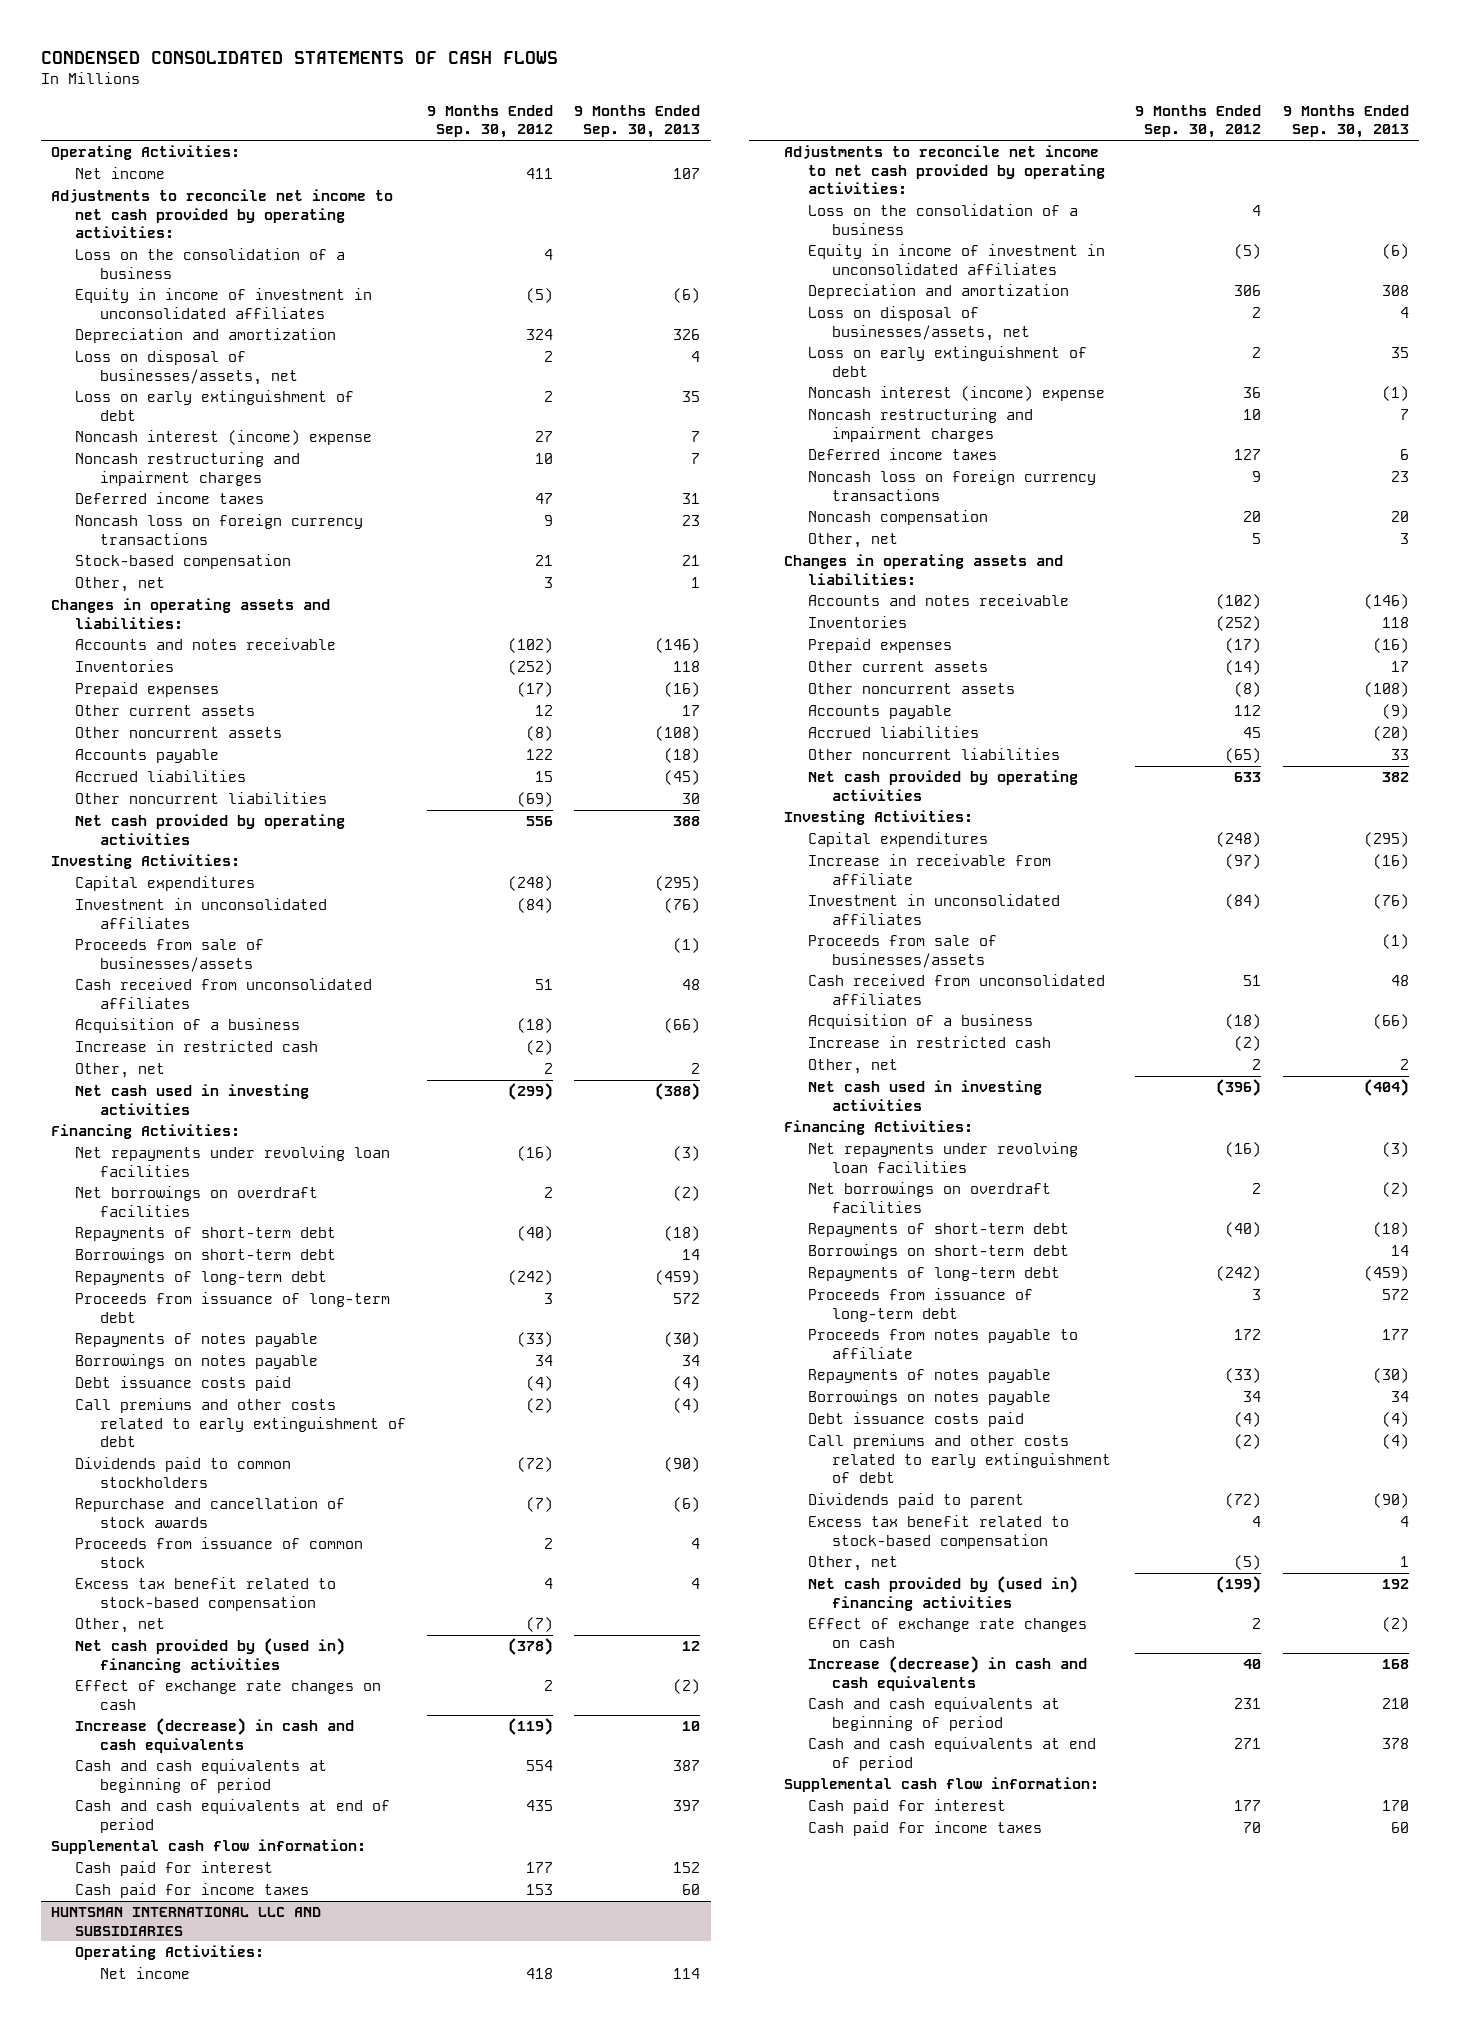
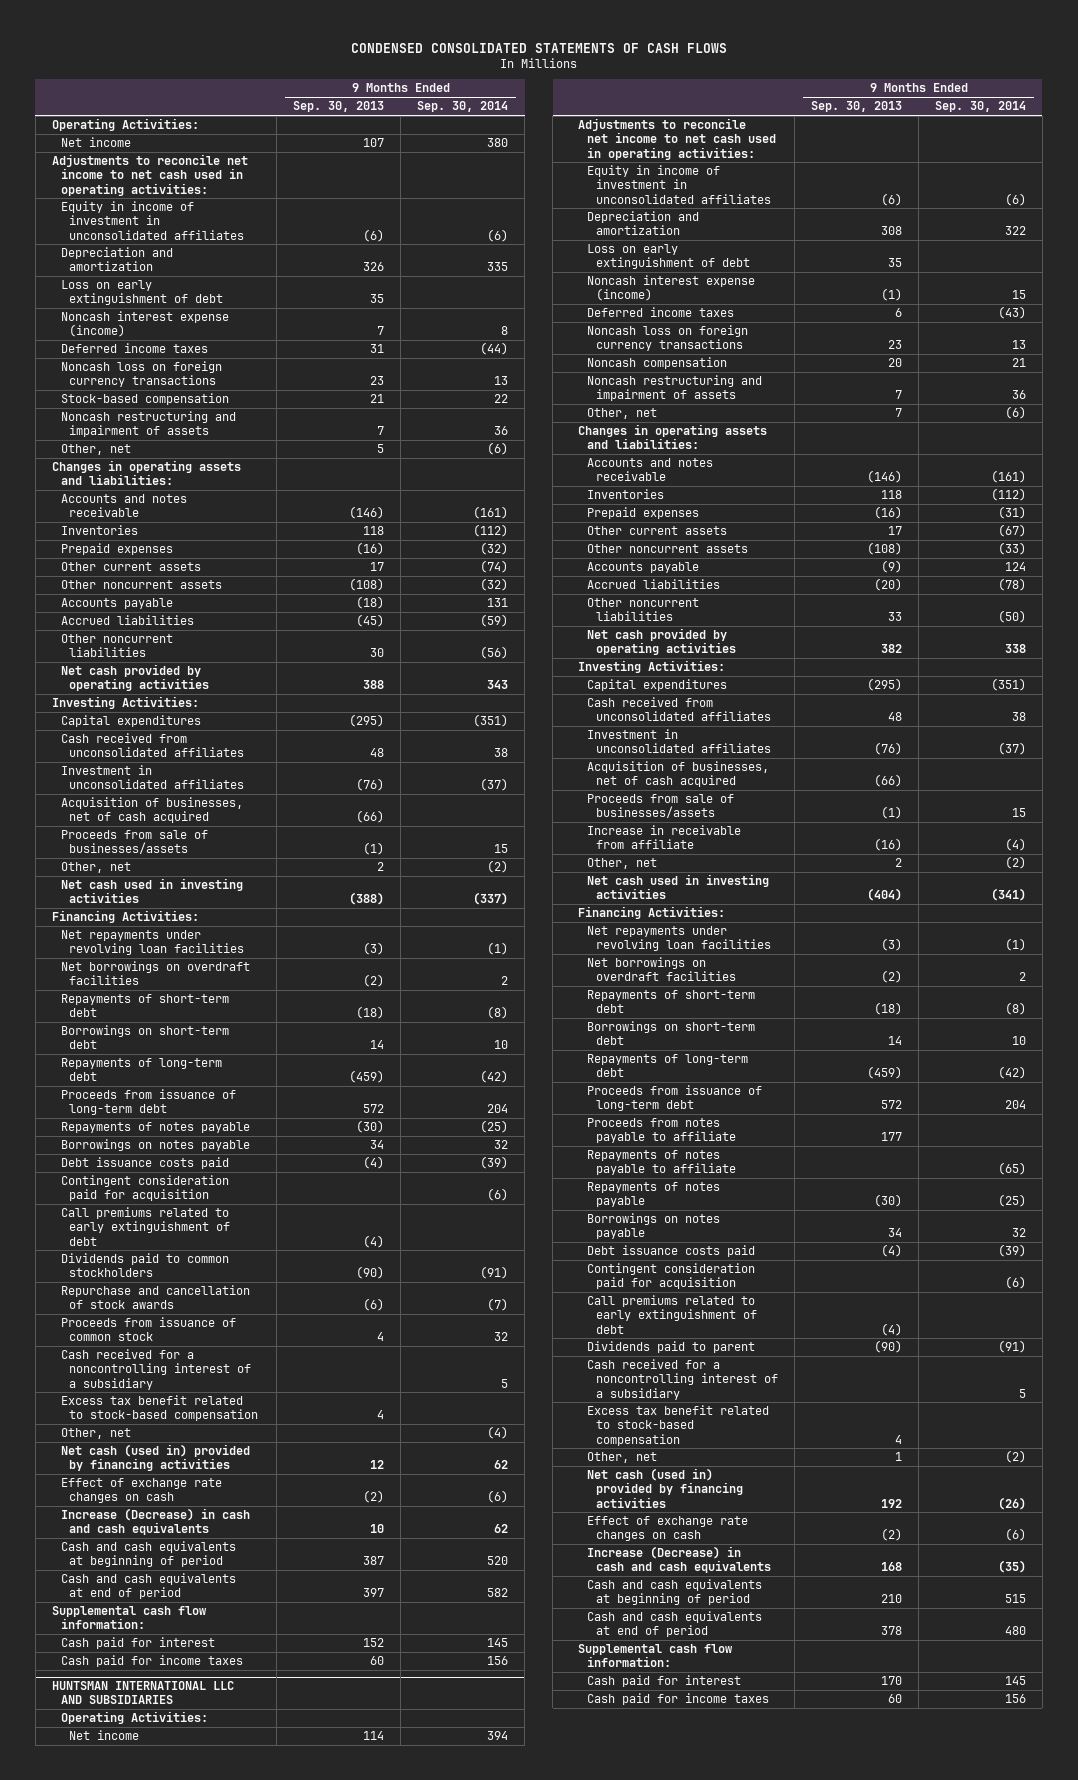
- | 9 Months Ended Sep. 30, 2012 | 9 Months Ended Sep. 30, 2013
+ | 9 Months Ended Sep. 30, 2013 | 9 Months Ended Sep. 30, 2014
- Adjustments to reconcile net income to net cash provided by operating activities:
- Loss on the consolidation of a business | 4 |
+ Adjustments to reconcile net income to net cash used in operating activities:
- Loss on disposal of businesses/assets, net | 2 | 4
- Noncash interest (income) expense | 27 | 7
- Noncash restructuring and impairment charges | 10 | 7
+ Noncash interest expense (income) | 7 | 8
- Other, net | 3 | 1
+ Noncash restructuring and impairment of assets | 7 | 36
+ Other, net | 5 | (6)
moved up: Cash received from unconsolidated affiliates | 48 | 38
+ Acquisition of businesses, net of cash acquired | (66) |
- Acquisition of a business | (18) | (66)
- Increase in restricted cash | (2) |
- Call premiums and other costs related to early extinguishment of debt | (2) | (4)
+ Contingent consideration paid for acquisition | | (6)
+ Call premiums related to early extinguishment of debt | (4) |
+ Cash received for a noncontrolling interest of a subsidiary | | 5
- Net cash provided by (used in) financing activities | (378) | 12
+ Net cash (used in) provided by financing activities | 12 | 62
- Increase (decrease) in cash and cash equivalents | (119) | 10
+ Increase (Decrease) in cash and cash equivalents | 10 | 62
@ HUNTSMAN INTERNATIONAL LLC AND SUBSIDIARIES
- Adjustments to reconcile net income to net cash provided by operating activities:
- Loss on the consolidation of a business | 4 |
+ Adjustments to reconcile net income to net cash used in operating activities:
- Loss on disposal of businesses/assets, net | 2 | 4
- Noncash interest (income) expense | 36 | (1)
- Noncash restructuring and impairment charges | 10 | 7
+ Noncash interest expense (income) | (1) | 15
- Other, net | 5 | 3
+ Noncash restructuring and impairment of assets | 7 | 36
+ Other, net | 7 | (6)
moved up: Cash received from unconsolidated affiliates | 48 | 38
+ Acquisition of businesses, net of cash acquired | (66) |
- Acquisition of a business | (18) | (66)
- Increase in restricted cash | (2) |
moved down: Increase in receivable from affiliate | (16) | (4)
+ Repayments of notes payable to affiliate | | (65)
- Call premiums and other costs related to early extinguishment of debt | (2) | (4)
+ Contingent consideration paid for acquisition | | (6)
+ Call premiums related to early extinguishment of debt | (4) |
+ Cash received for a noncontrolling interest of a subsidiary | | 5
- Net cash provided by (used in) financing activities | (199) | 192
+ Net cash (used in) provided by financing activities | 192 | (26)
- Increase (decrease) in cash and cash equivalents | 40 | 168
+ Increase (Decrease) in cash and cash equivalents | 168 | (35)

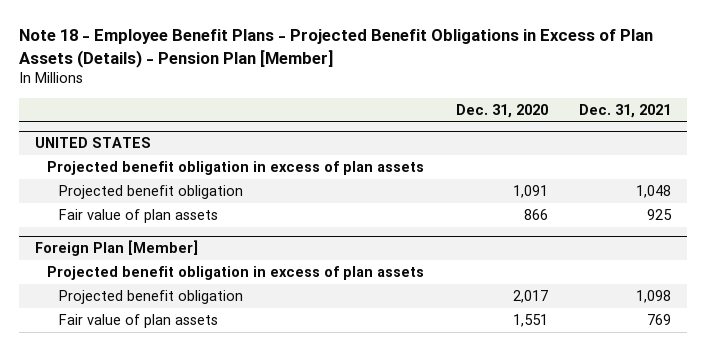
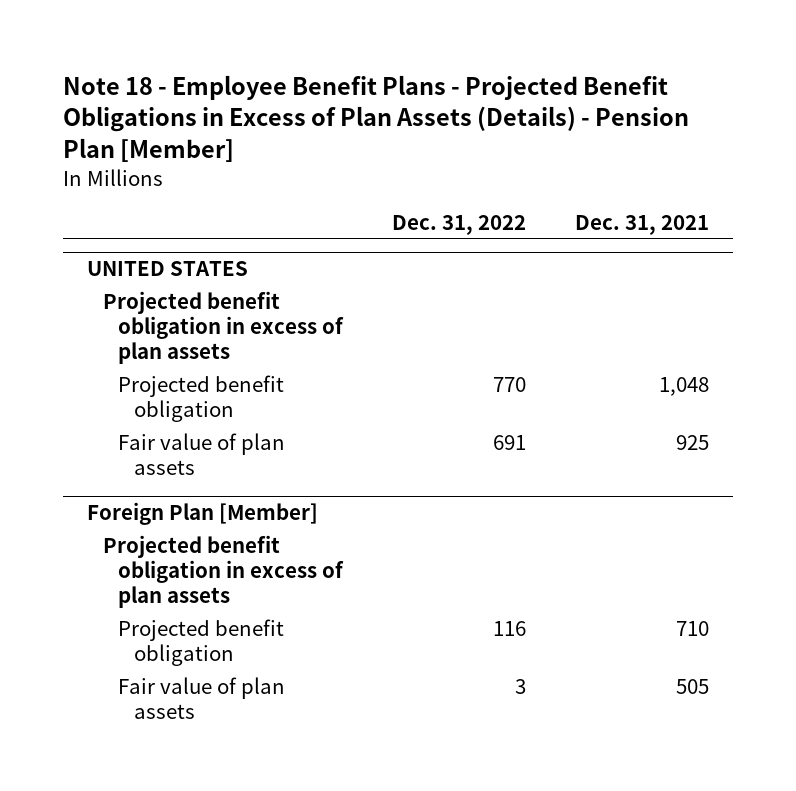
- | Dec. 31, 2020 | Dec. 31, 2021
+ | Dec. 31, 2022 | Dec. 31, 2021
@ Foreign Plan [Member]
- Projected benefit obligation | 2,017 | 1,098
- Fair value of plan assets | 1,551 | 769
+ Projected benefit obligation | 116 | 710
+ Fair value of plan assets | 3 | 505

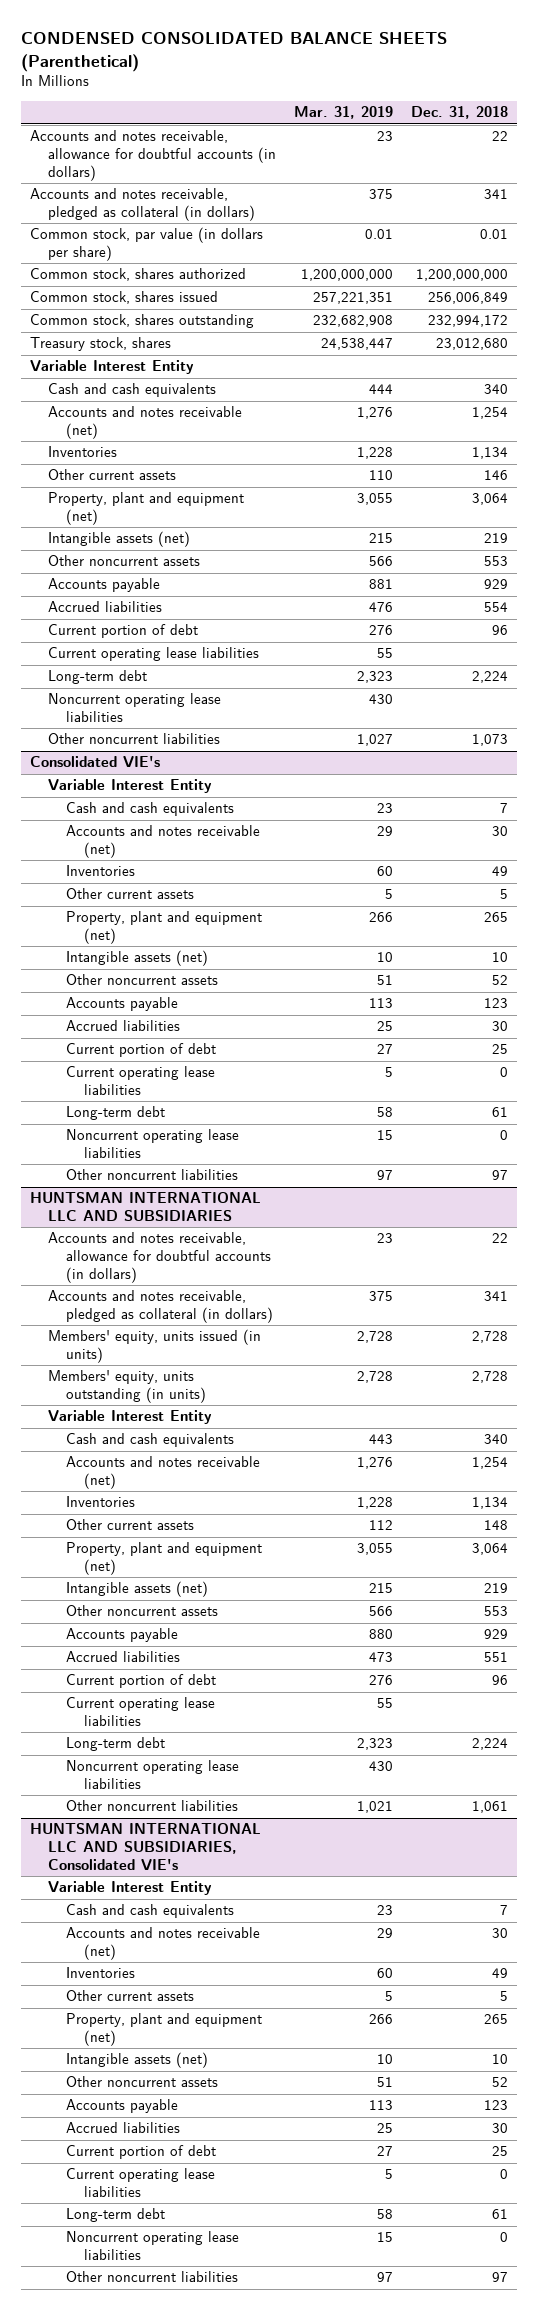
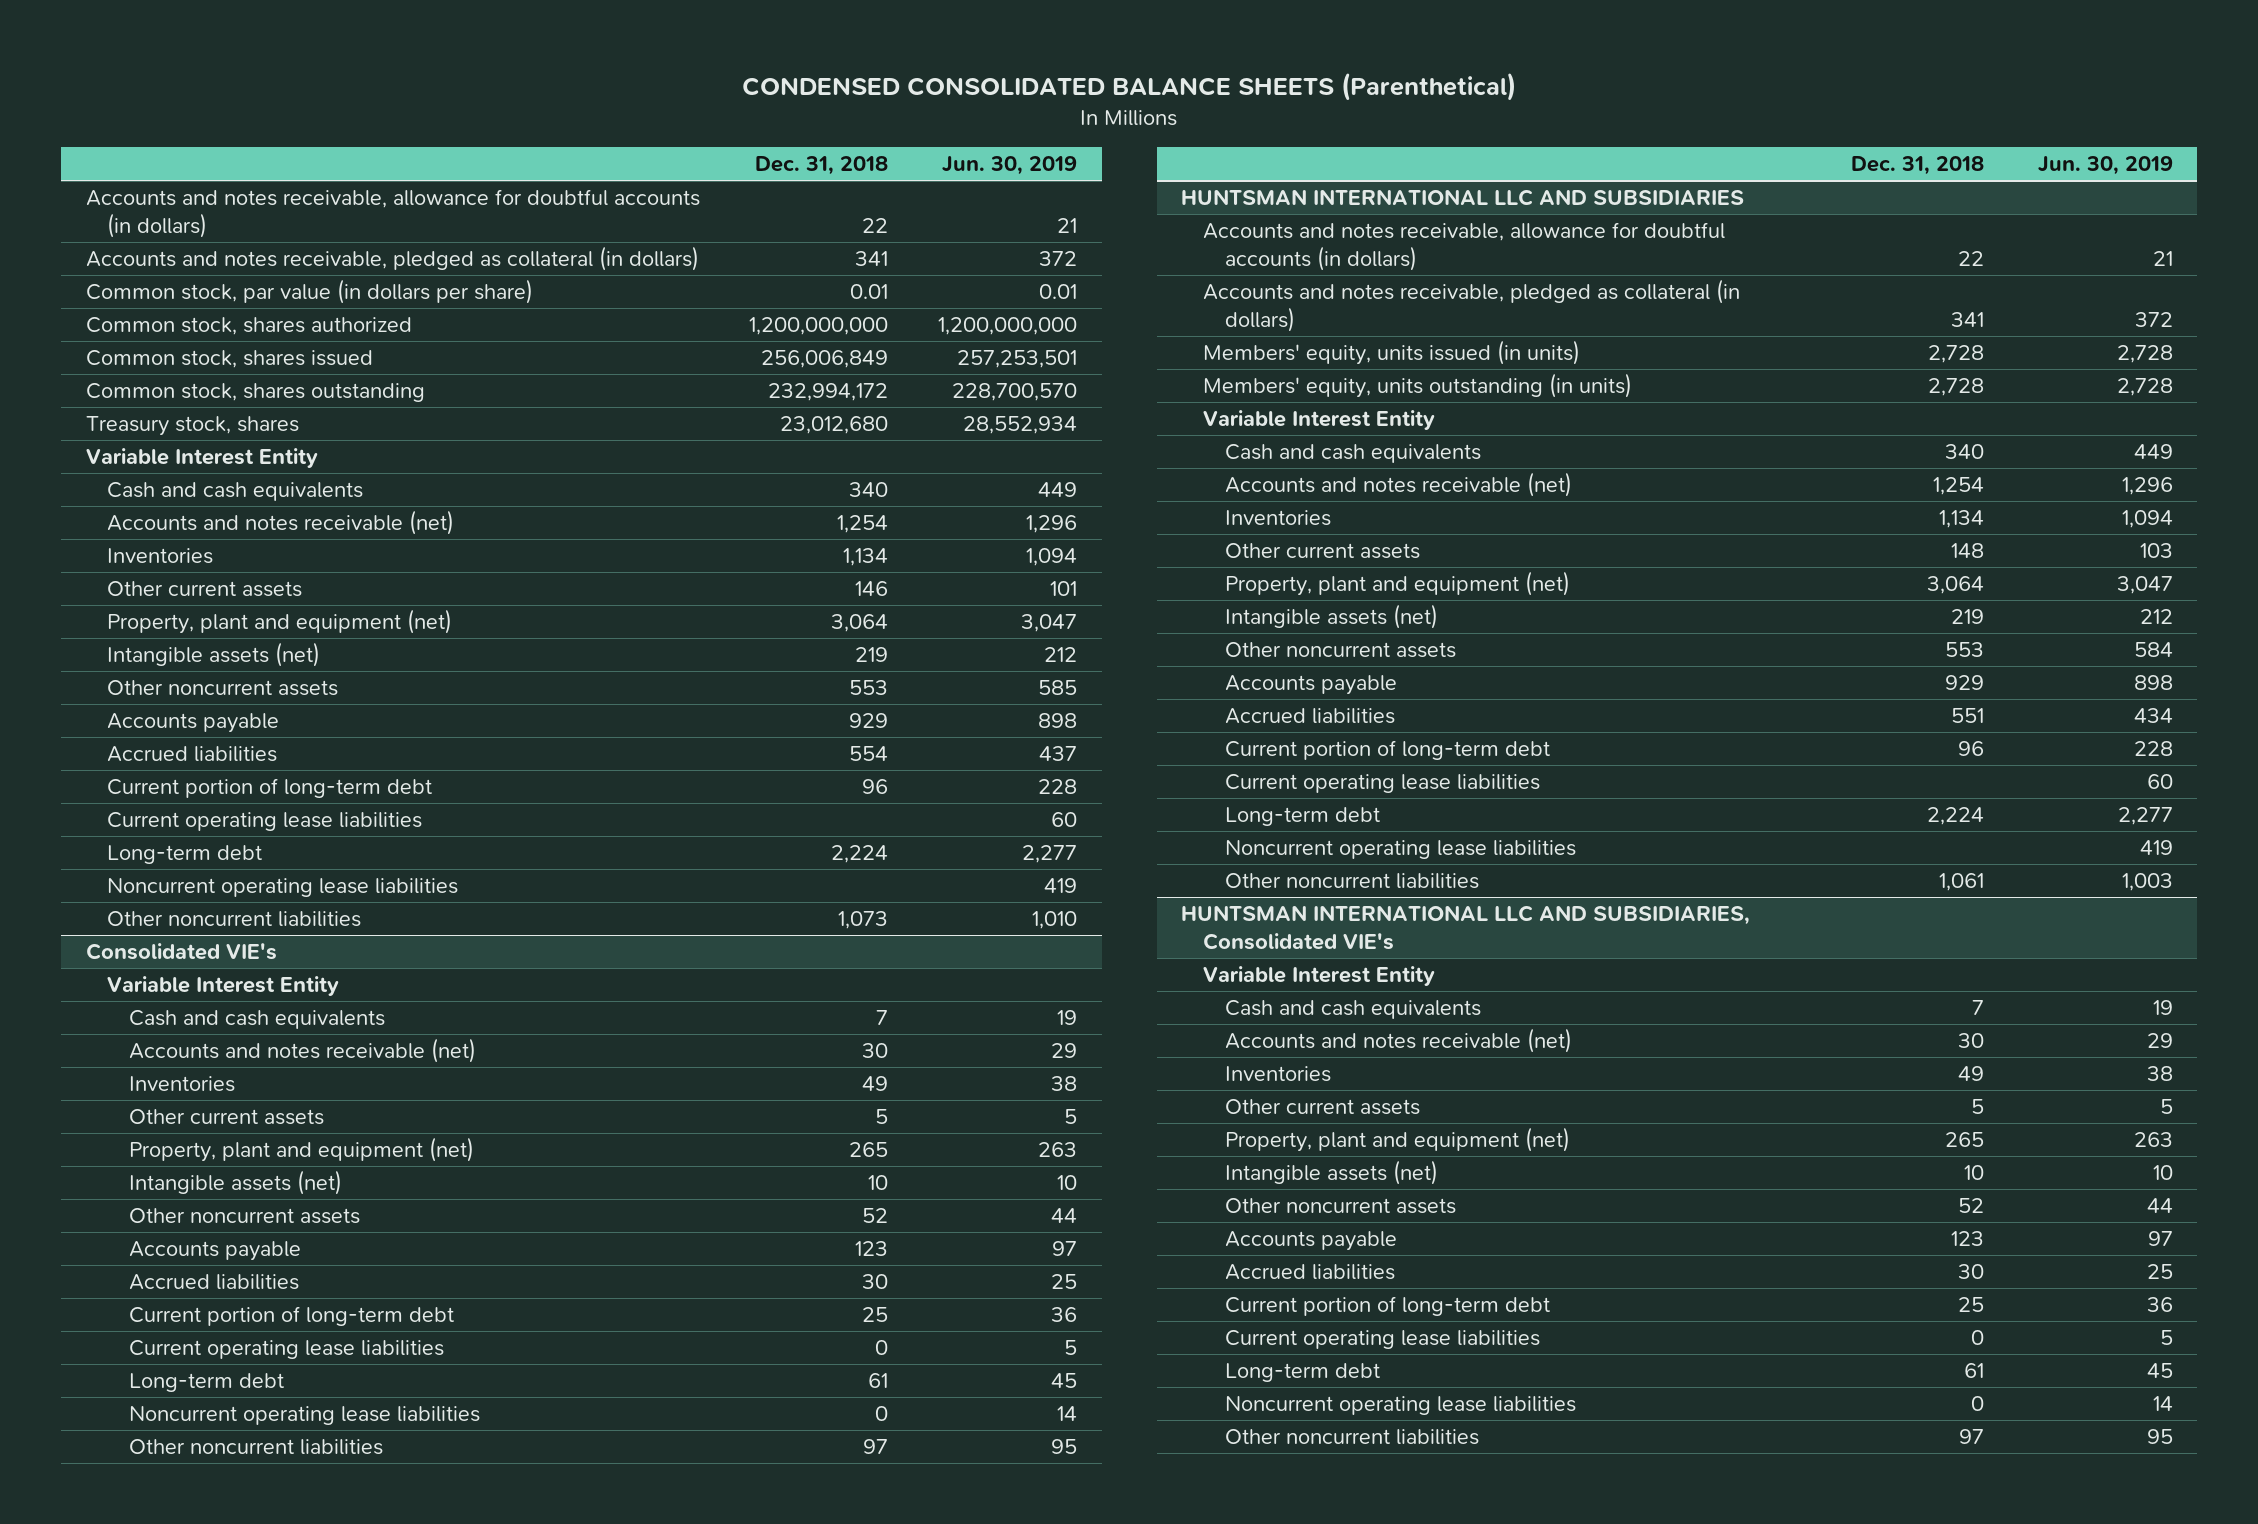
- | Mar. 31, 2019 | Dec. 31, 2018
+ | Dec. 31, 2018 | Jun. 30, 2019
- Current portion of debt | 276 | 96
+ Current portion of long-term debt | 96 | 228
@ Consolidated VIE's
- Current portion of debt | 27 | 25
+ Current portion of long-term debt | 25 | 36
@ HUNTSMAN INTERNATIONAL LLC AND SUBSIDIARIES
- Current portion of debt | 276 | 96
+ Current portion of long-term debt | 96 | 228
@ HUNTSMAN INTERNATIONAL LLC AND SUBSIDIARIES, Consolidated VIE's
- Current portion of debt | 27 | 25
+ Current portion of long-term debt | 25 | 36

